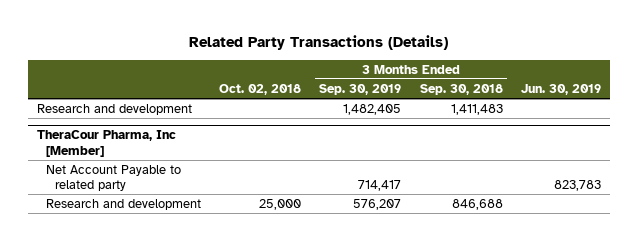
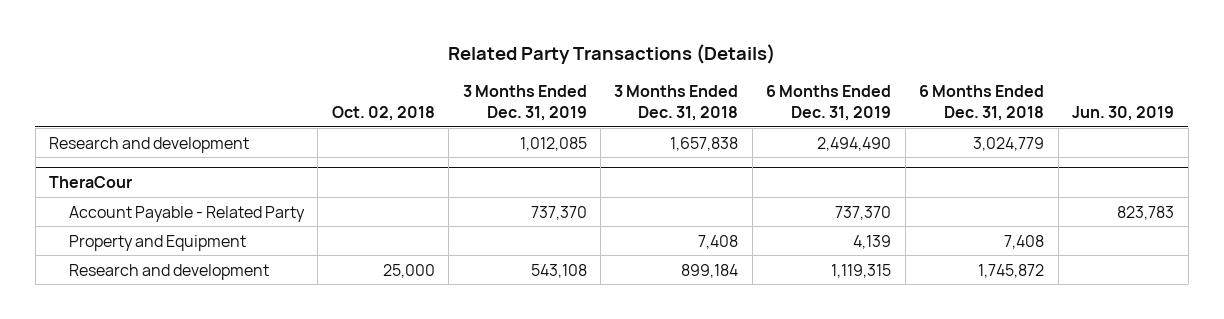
- | Oct. 02, 2018 | 3 Months Ended Sep. 30, 2019 | 3 Months Ended Sep. 30, 2018 | Jun. 30, 2019
+ | Oct. 02, 2018 | 3 Months Ended Dec. 31, 2019 | 3 Months Ended Dec. 31, 2018 | 6 Months Ended Dec. 31, 2019 | 6 Months Ended Dec. 31, 2018 | Jun. 30, 2019
- TheraCour Pharma, Inc [Member]
- Net Account Payable to related party | | 714,417 | | 823,783
+ TheraCour
+ Account Payable - Related Party | | 737,370 | | 737,370 | | 823,783
+ Property and Equipment | | | 7,408 | 4,139 | 7,408 |

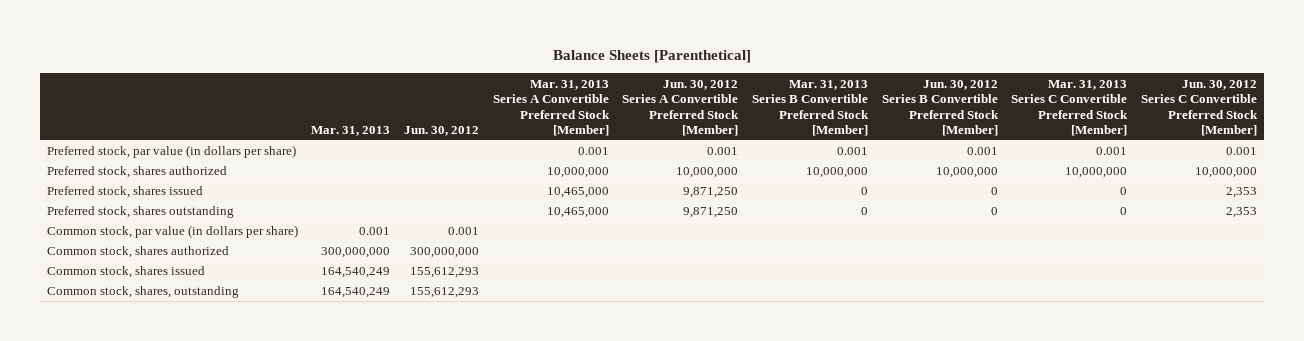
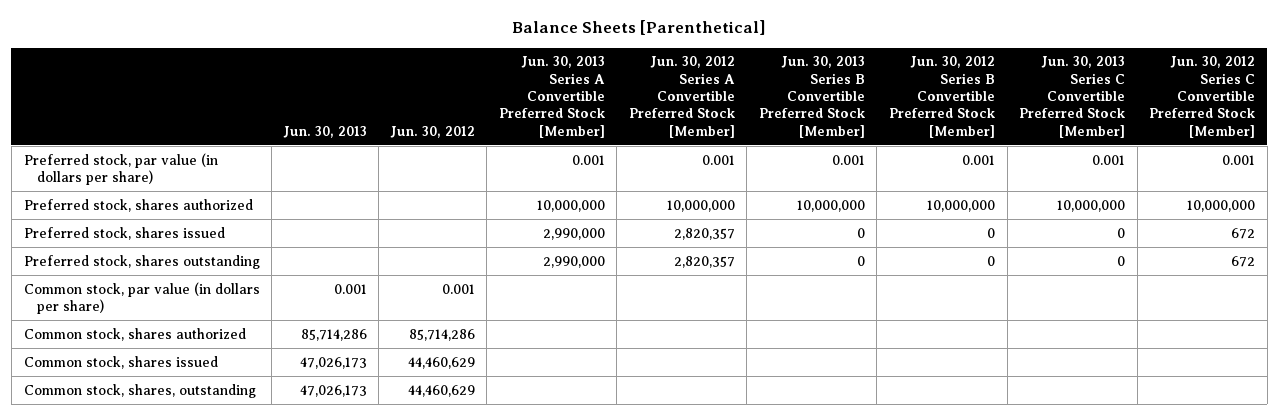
- | Mar. 31, 2013 | Jun. 30, 2012 | Mar. 31, 2013 Series A Convertible Preferred Stock [Member] | Jun. 30, 2012 Series A Convertible Preferred Stock [Member] | Mar. 31, 2013 Series B Convertible Preferred Stock [Member] | Jun. 30, 2012 Series B Convertible Preferred Stock [Member] | Mar. 31, 2013 Series C Convertible Preferred Stock [Member] | Jun. 30, 2012 Series C Convertible Preferred Stock [Member]
+ | Jun. 30, 2013 | Jun. 30, 2012 | Jun. 30, 2013 Series A Convertible Preferred Stock [Member] | Jun. 30, 2012 Series A Convertible Preferred Stock [Member] | Jun. 30, 2013 Series B Convertible Preferred Stock [Member] | Jun. 30, 2012 Series B Convertible Preferred Stock [Member] | Jun. 30, 2013 Series C Convertible Preferred Stock [Member] | Jun. 30, 2012 Series C Convertible Preferred Stock [Member]
- Preferred stock, shares issued | | | 10,465,000 | 9,871,250 | 0 | 0 | 0 | 2,353
- Preferred stock, shares outstanding | | | 10,465,000 | 9,871,250 | 0 | 0 | 0 | 2,353
+ Preferred stock, shares issued | | | 2,990,000 | 2,820,357 | 0 | 0 | 0 | 672
+ Preferred stock, shares outstanding | | | 2,990,000 | 2,820,357 | 0 | 0 | 0 | 672
- Common stock, shares authorized | 300,000,000 | 300,000,000 | | | | | |
- Common stock, shares issued | 164,540,249 | 155,612,293 | | | | | |
- Common stock, shares, outstanding | 164,540,249 | 155,612,293 | | | | | |
+ Common stock, shares authorized | 85,714,286 | 85,714,286 | | | | | |
+ Common stock, shares issued | 47,026,173 | 44,460,629 | | | | | |
+ Common stock, shares, outstanding | 47,026,173 | 44,460,629 | | | | | |

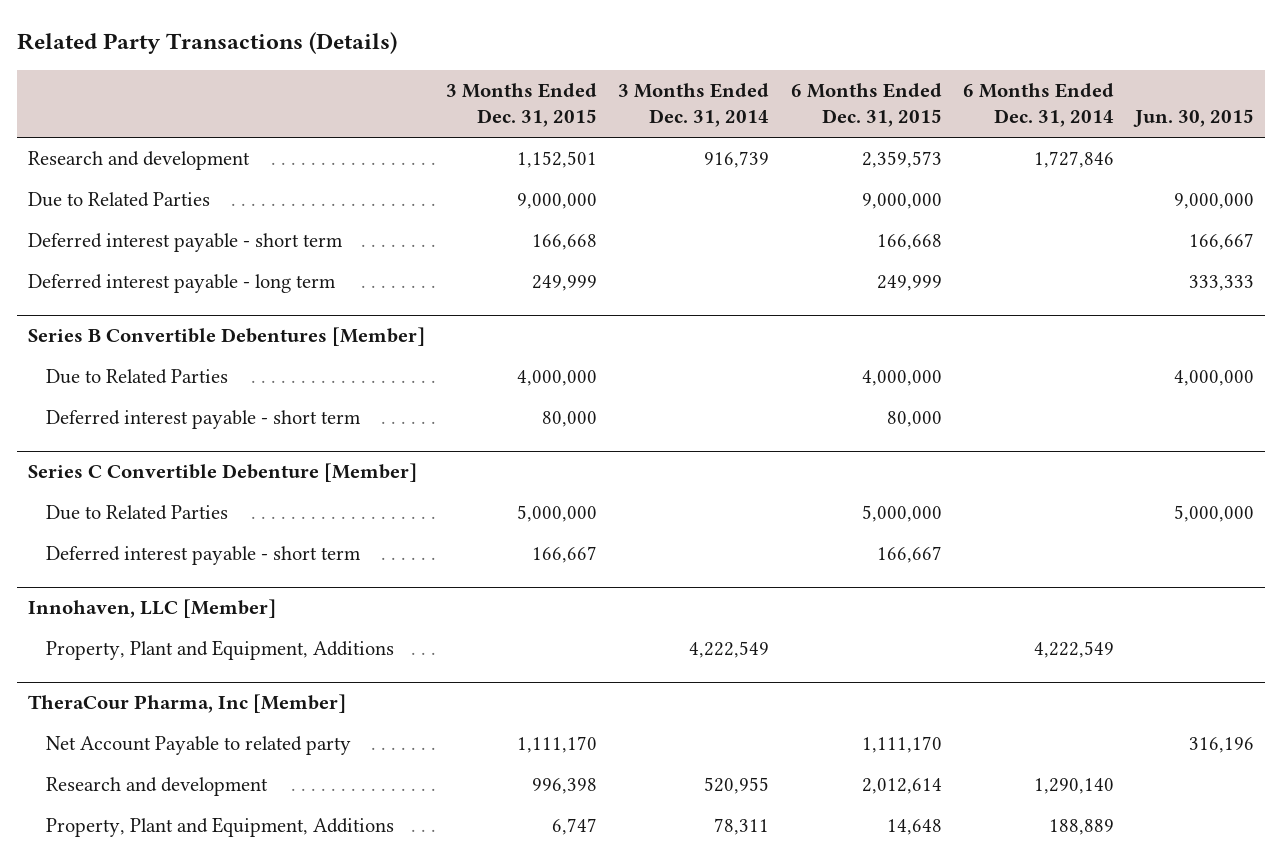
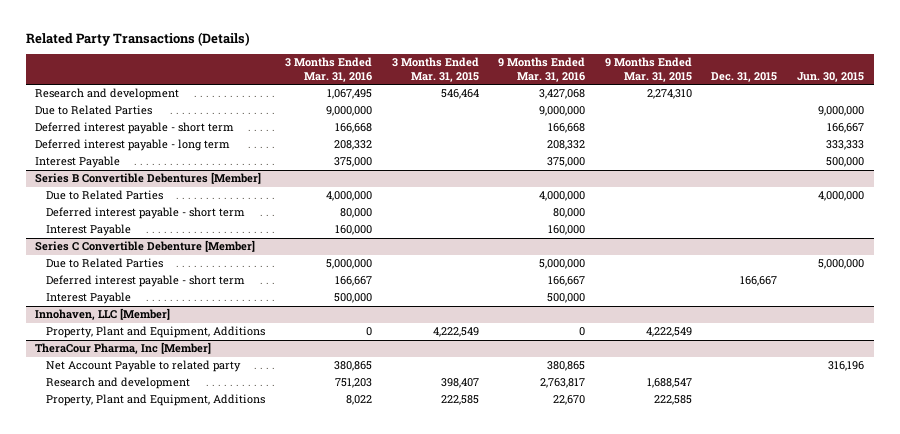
- | 3 Months Ended Dec. 31, 2015 | 3 Months Ended Dec. 31, 2014 | 6 Months Ended Dec. 31, 2015 | 6 Months Ended Dec. 31, 2014 | Jun. 30, 2015
+ | 3 Months Ended Mar. 31, 2016 | 3 Months Ended Mar. 31, 2015 | 9 Months Ended Mar. 31, 2016 | 9 Months Ended Mar. 31, 2015 | Dec. 31, 2015 | Jun. 30, 2015
+ Interest Payable | 375,000 | | 375,000 | | | 500,000
@ Series B Convertible Debentures [Member]
+ Interest Payable | 160,000 | | 160,000 | | |
@ Series C Convertible Debenture [Member]
+ Interest Payable | 500,000 | | 500,000 | | |

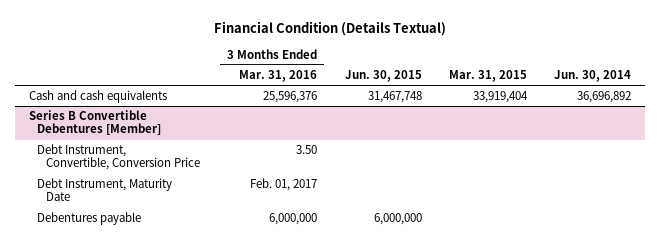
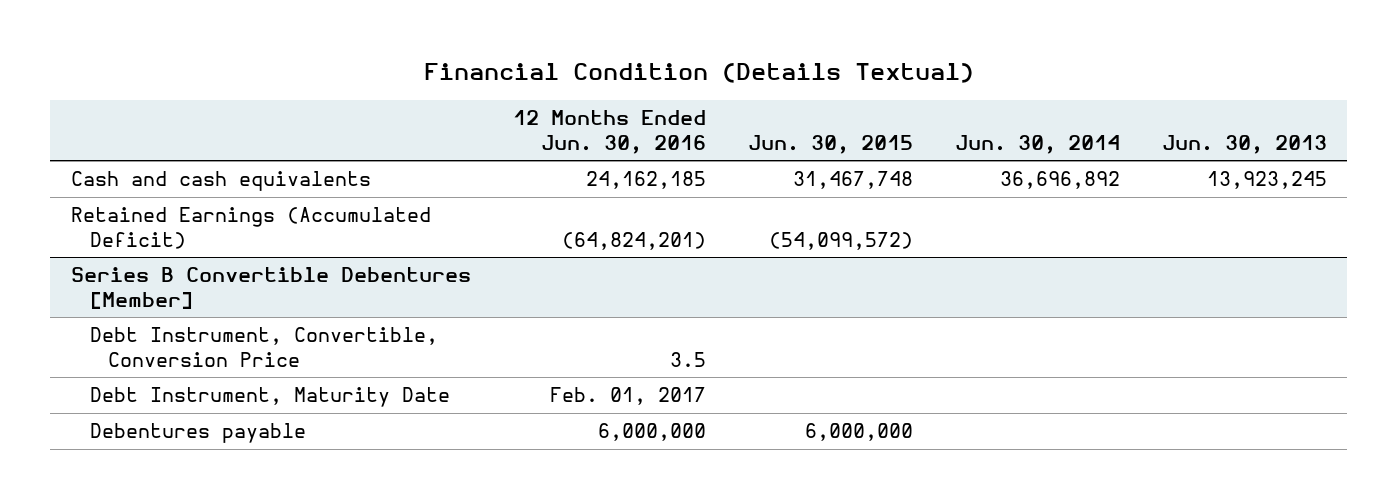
- | 3 Months Ended Mar. 31, 2016 | Jun. 30, 2015 | Mar. 31, 2015 | Jun. 30, 2014
+ | 12 Months Ended Jun. 30, 2016 | Jun. 30, 2015 | Jun. 30, 2014 | Jun. 30, 2013
+ Retained Earnings (Accumulated Deficit) | (64,824,201) | (54,099,572) | |

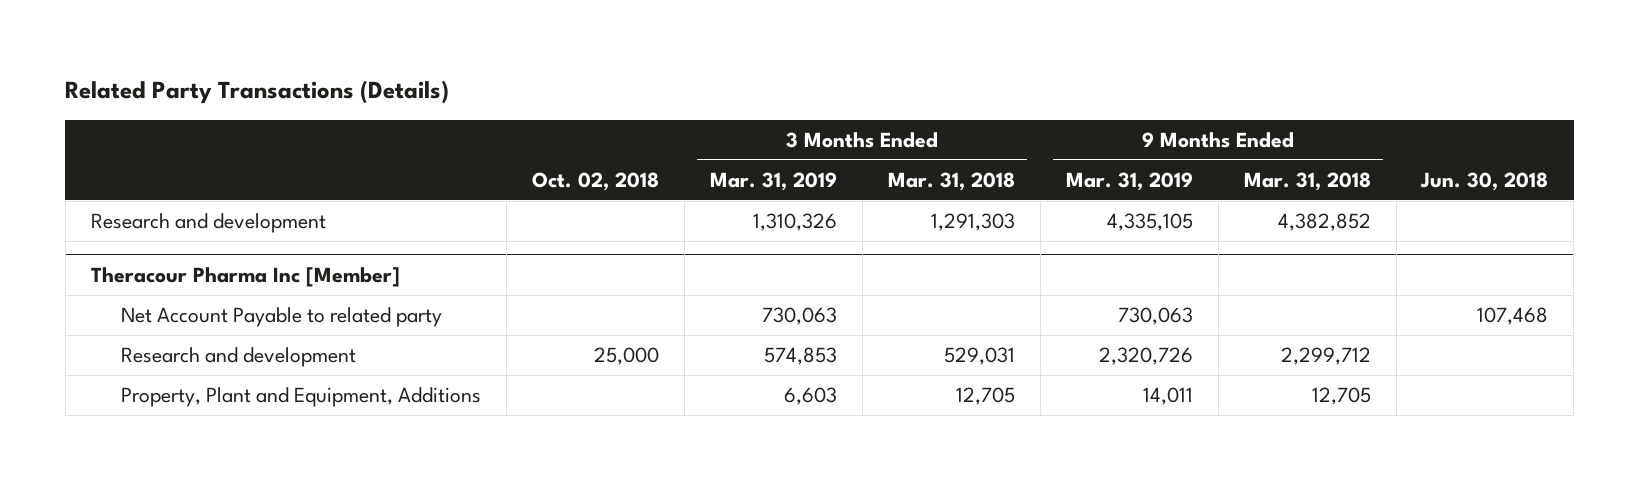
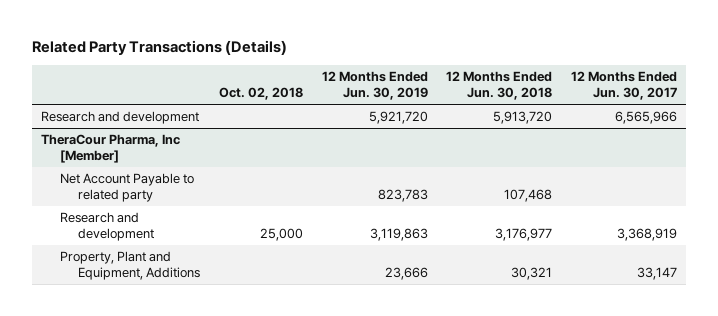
- | Oct. 02, 2018 | 3 Months Ended Mar. 31, 2019 | 3 Months Ended Mar. 31, 2018 | 9 Months Ended Mar. 31, 2019 | 9 Months Ended Mar. 31, 2018 | Jun. 30, 2018
+ | Oct. 02, 2018 | 12 Months Ended Jun. 30, 2019 | 12 Months Ended Jun. 30, 2018 | 12 Months Ended Jun. 30, 2017
- Theracour Pharma Inc [Member]
+ TheraCour Pharma, Inc [Member]

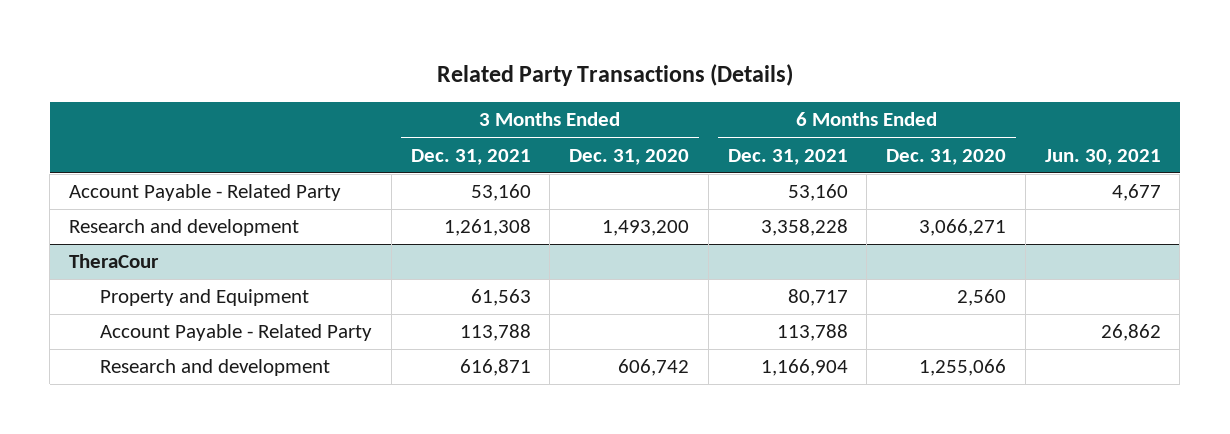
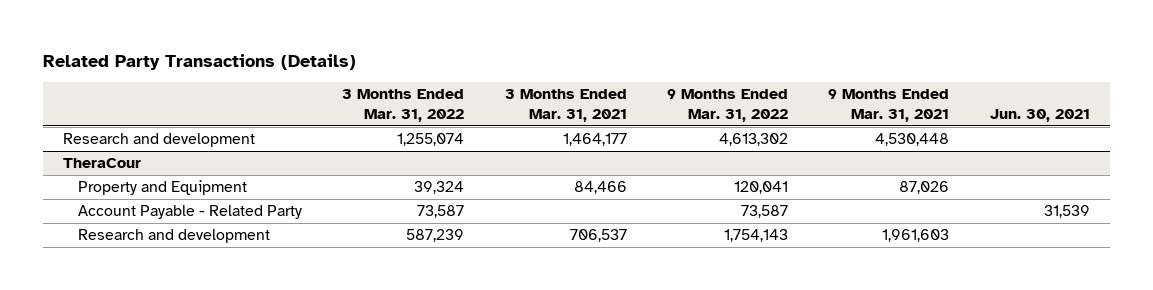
- | 3 Months Ended Dec. 31, 2021 | 3 Months Ended Dec. 31, 2020 | 6 Months Ended Dec. 31, 2021 | 6 Months Ended Dec. 31, 2020 | Jun. 30, 2021
+ | 3 Months Ended Mar. 31, 2022 | 3 Months Ended Mar. 31, 2021 | 9 Months Ended Mar. 31, 2022 | 9 Months Ended Mar. 31, 2021 | Jun. 30, 2021
- Account Payable - Related Party | 53,160 | | 53,160 | | 4,677
@ TheraCour
- Account Payable - Related Party | 113,788 | | 113,788 | | 26,862
+ Account Payable - Related Party | 73,587 | | 73,587 | | 31,539

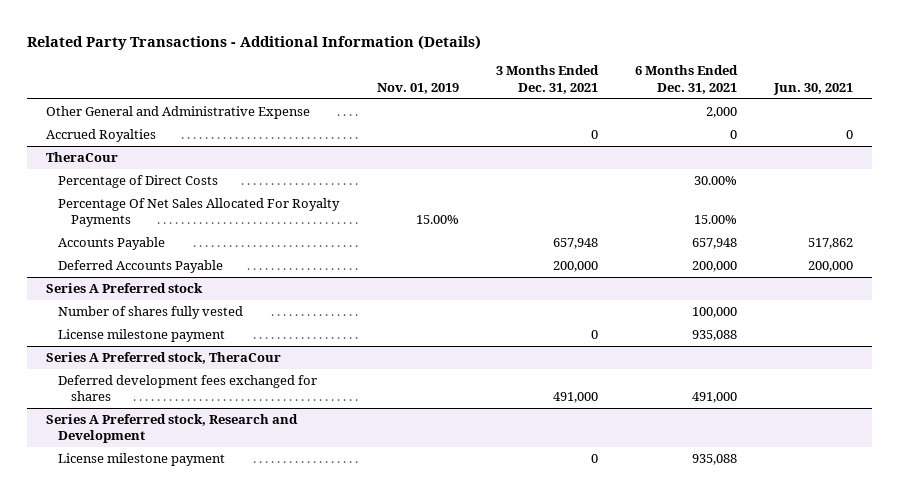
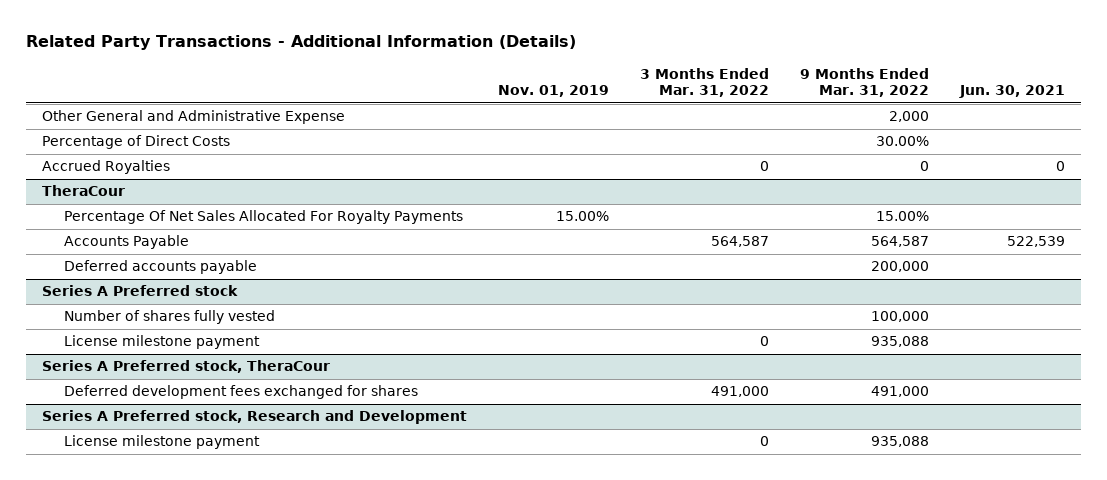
- | Nov. 01, 2019 | 3 Months Ended Dec. 31, 2021 | 6 Months Ended Dec. 31, 2021 | Jun. 30, 2021
+ | Nov. 01, 2019 | 3 Months Ended Mar. 31, 2022 | 9 Months Ended Mar. 31, 2022 | Jun. 30, 2021
+ Percentage of Direct Costs | | | 30.00% |
@ TheraCour
- Percentage of Direct Costs | | | 30.00% |
- Accounts Payable | | 657,948 | 657,948 | 517,862
- Deferred Accounts Payable | | 200,000 | 200,000 | 200,000
+ Accounts Payable | | 564,587 | 564,587 | 522,539
+ Deferred accounts payable | | | 200,000 |

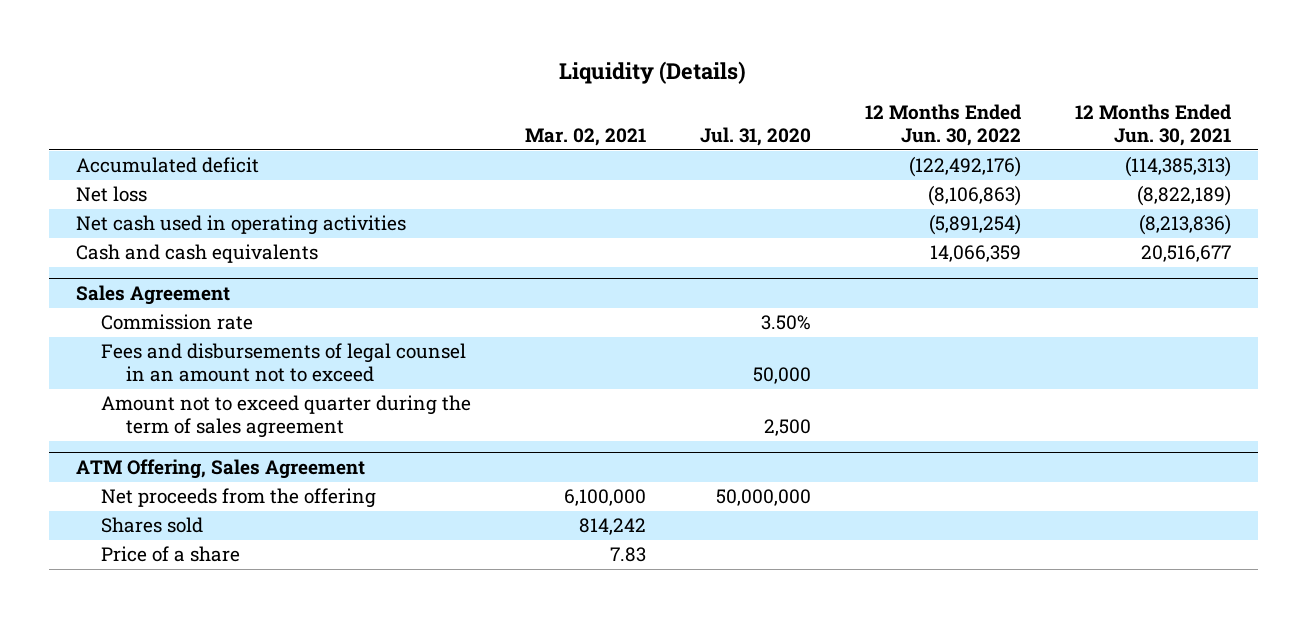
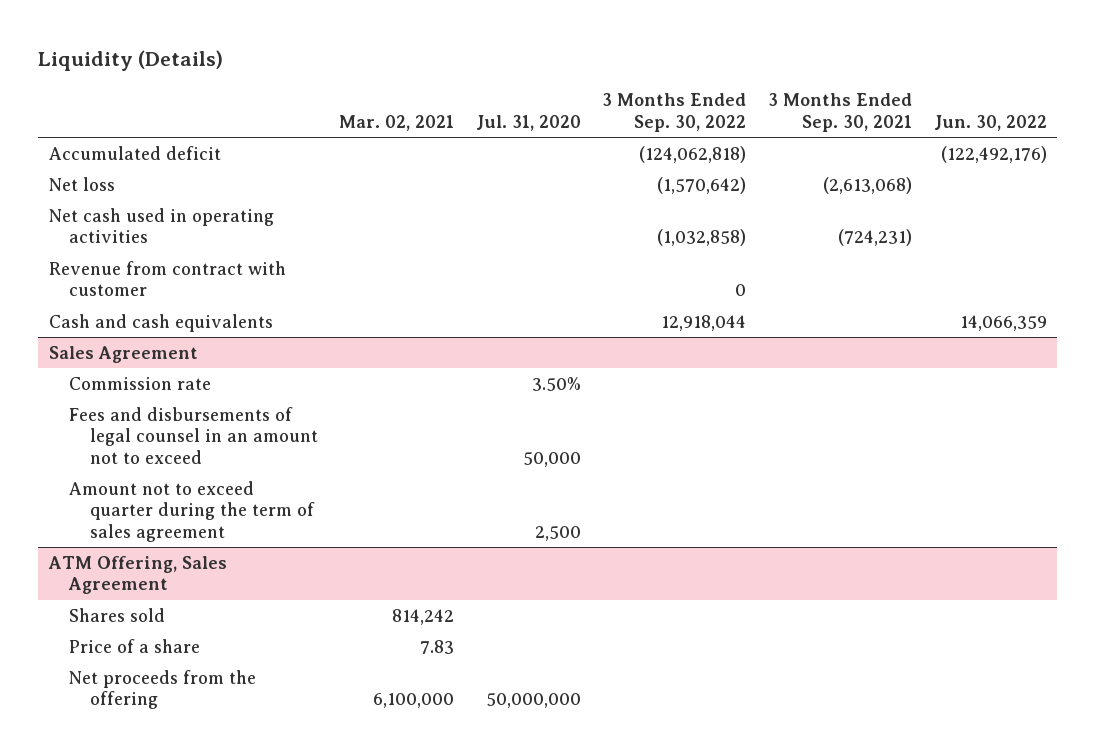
- | Mar. 02, 2021 | Jul. 31, 2020 | 12 Months Ended Jun. 30, 2022 | 12 Months Ended Jun. 30, 2021
+ | Mar. 02, 2021 | Jul. 31, 2020 | 3 Months Ended Sep. 30, 2022 | 3 Months Ended Sep. 30, 2021 | Jun. 30, 2022
+ Revenue from contract with customer | | | 0 | |
@ ATM Offering, Sales Agreement
moved down: Net proceeds from the offering | 6,100,000 | 50,000,000 | | |

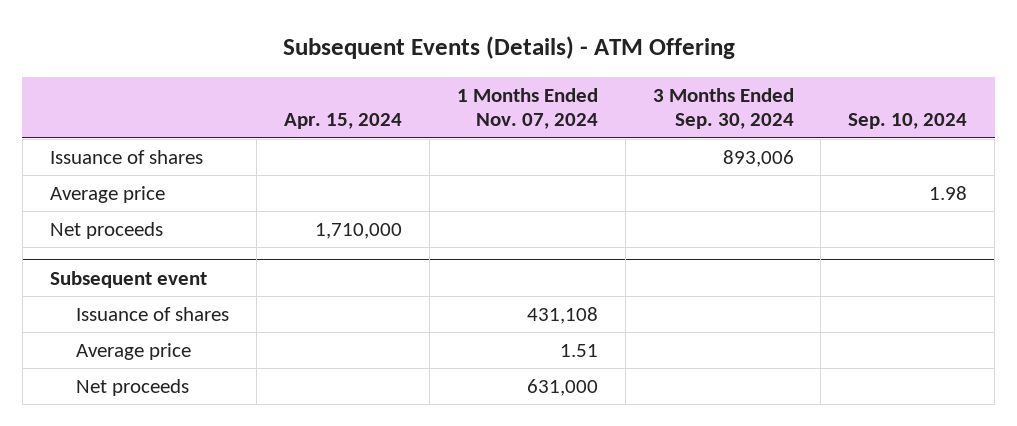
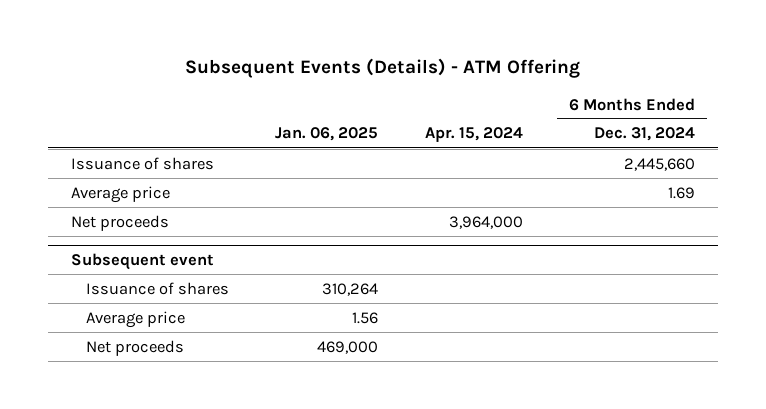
- | Apr. 15, 2024 | 1 Months Ended Nov. 07, 2024 | 3 Months Ended Sep. 30, 2024 | Sep. 10, 2024
+ | Jan. 06, 2025 | Apr. 15, 2024 | 6 Months Ended Dec. 31, 2024
- Net proceeds | 1,710,000 | | |
+ Net proceeds | | 3,964,000 |

